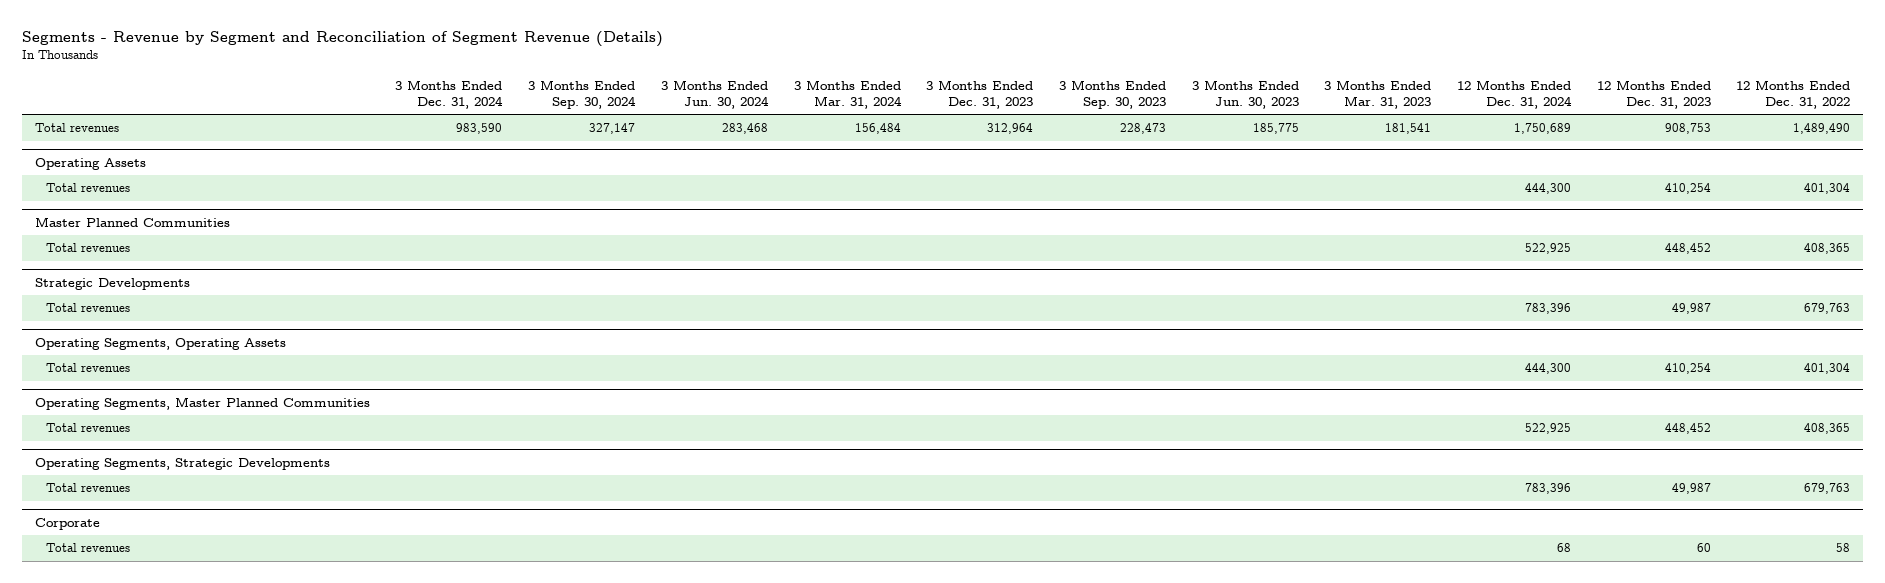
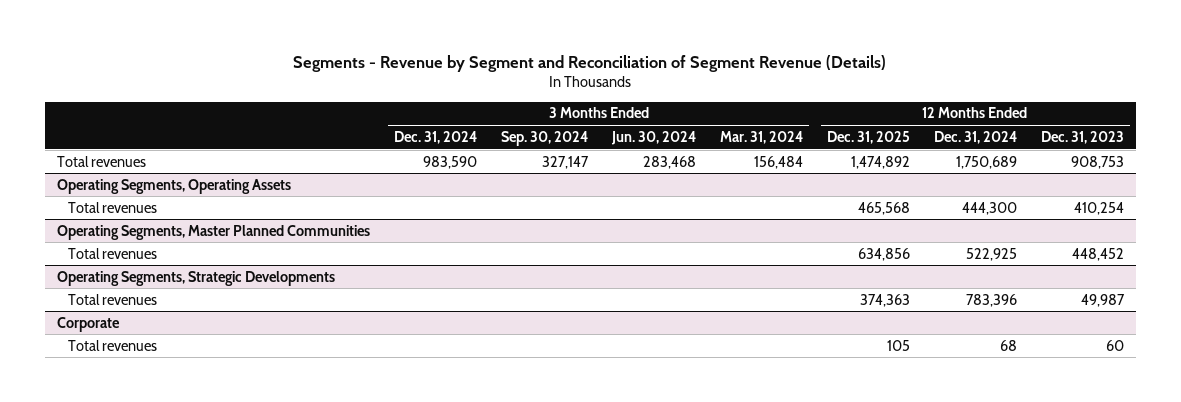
- | 3 Months Ended Dec. 31, 2024 | 3 Months Ended Sep. 30, 2024 | 3 Months Ended Jun. 30, 2024 | 3 Months Ended Mar. 31, 2024 | 3 Months Ended Dec. 31, 2023 | 3 Months Ended Sep. 30, 2023 | 3 Months Ended Jun. 30, 2023 | 3 Months Ended Mar. 31, 2023 | 12 Months Ended Dec. 31, 2024 | 12 Months Ended Dec. 31, 2023 | 12 Months Ended Dec. 31, 2022
+ | 3 Months Ended Dec. 31, 2024 | 3 Months Ended Sep. 30, 2024 | 3 Months Ended Jun. 30, 2024 | 3 Months Ended Mar. 31, 2024 | 12 Months Ended Dec. 31, 2025 | 12 Months Ended Dec. 31, 2024 | 12 Months Ended Dec. 31, 2023
- Operating Assets
- Total revenues | | | | | | | | | 444,300 | 410,254 | 401,304
- Master Planned Communities
- Total revenues | | | | | | | | | 522,925 | 448,452 | 408,365
- Strategic Developments
- Total revenues | | | | | | | | | 783,396 | 49,987 | 679,763

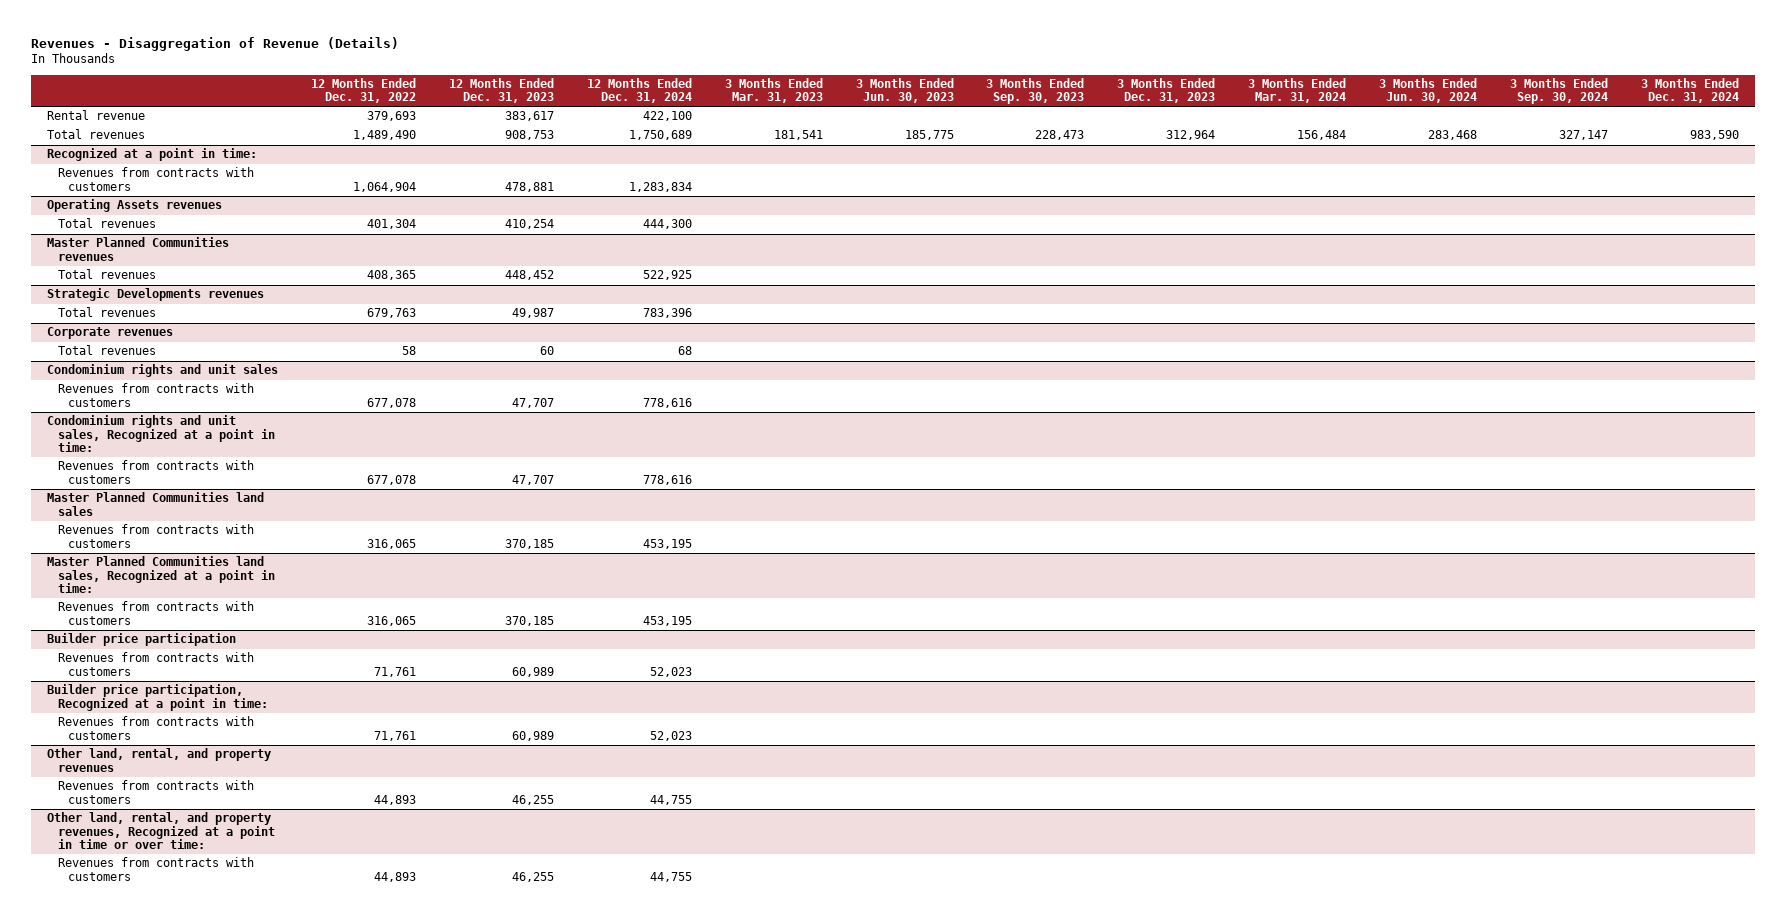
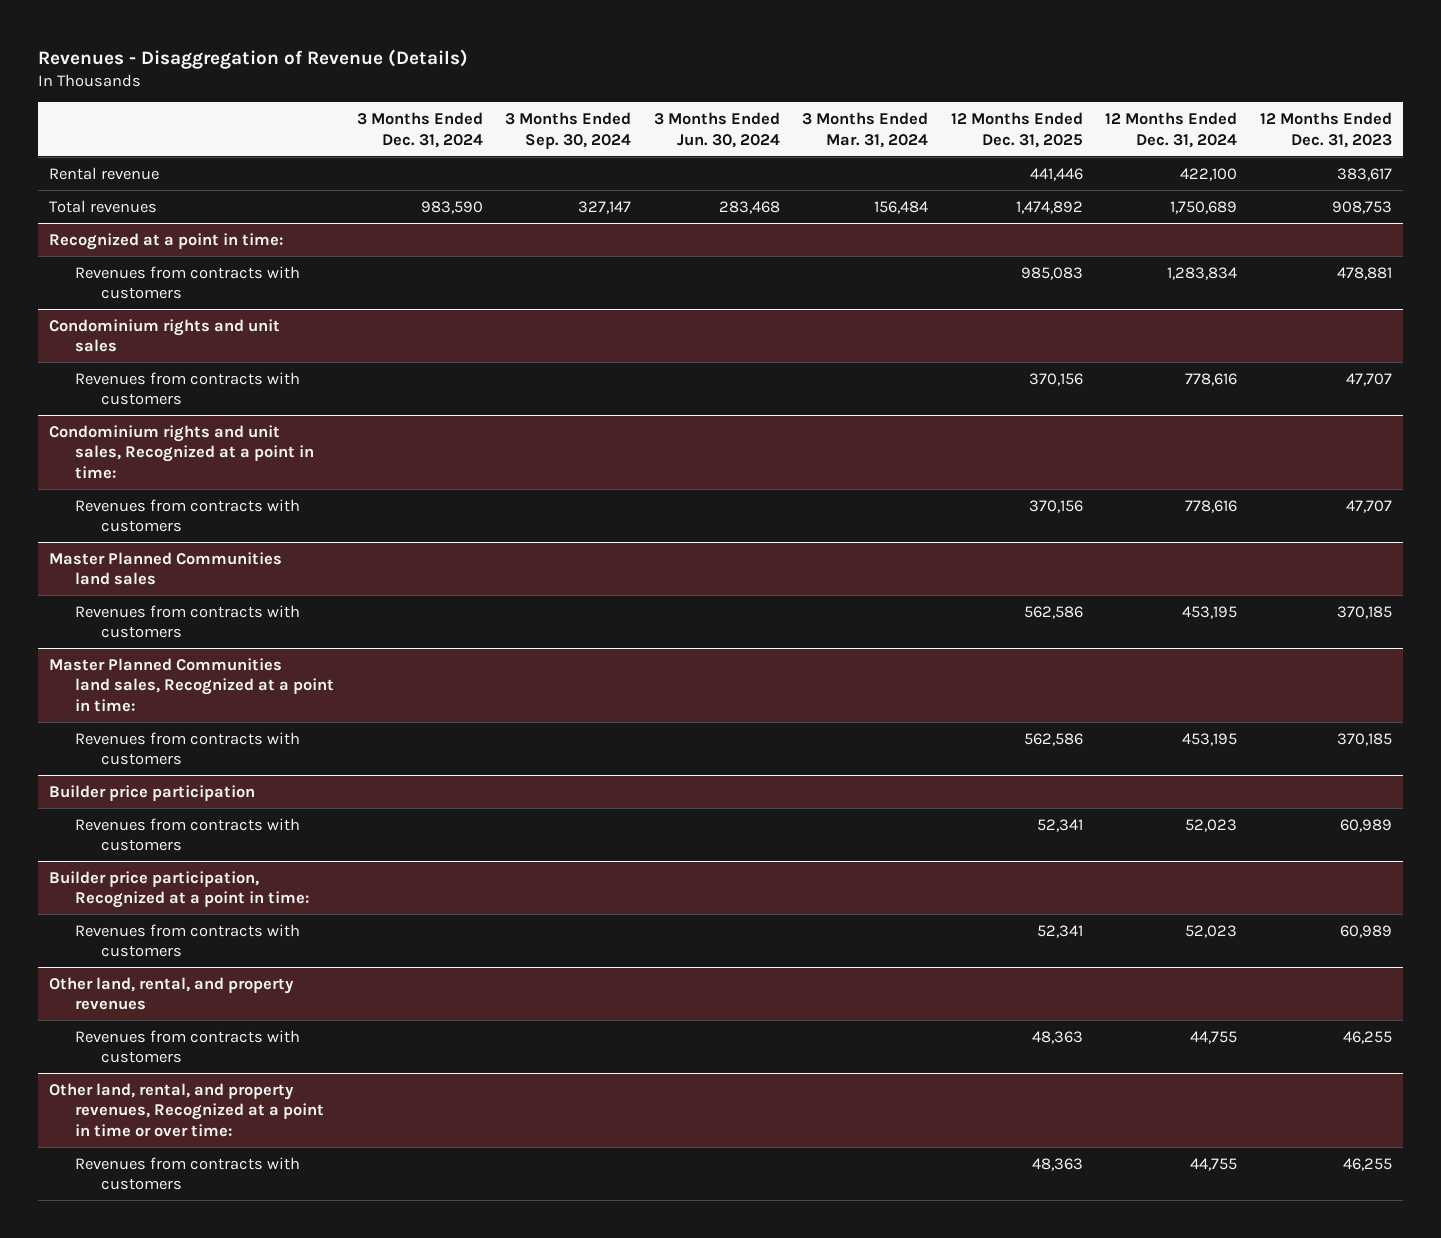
- | 12 Months Ended Dec. 31, 2022 | 12 Months Ended Dec. 31, 2023 | 12 Months Ended Dec. 31, 2024 | 3 Months Ended Mar. 31, 2023 | 3 Months Ended Jun. 30, 2023 | 3 Months Ended Sep. 30, 2023 | 3 Months Ended Dec. 31, 2023 | 3 Months Ended Mar. 31, 2024 | 3 Months Ended Jun. 30, 2024 | 3 Months Ended Sep. 30, 2024 | 3 Months Ended Dec. 31, 2024
+ | 3 Months Ended Dec. 31, 2024 | 3 Months Ended Sep. 30, 2024 | 3 Months Ended Jun. 30, 2024 | 3 Months Ended Mar. 31, 2024 | 12 Months Ended Dec. 31, 2025 | 12 Months Ended Dec. 31, 2024 | 12 Months Ended Dec. 31, 2023
- Operating Assets revenues
- Total revenues | 401,304 | 410,254 | 444,300 | | | | | | | |
- Master Planned Communities revenues
- Total revenues | 408,365 | 448,452 | 522,925 | | | | | | | |
- Strategic Developments revenues
- Total revenues | 679,763 | 49,987 | 783,396 | | | | | | | |
- Corporate revenues
- Total revenues | 58 | 60 | 68 | | | | | | | |

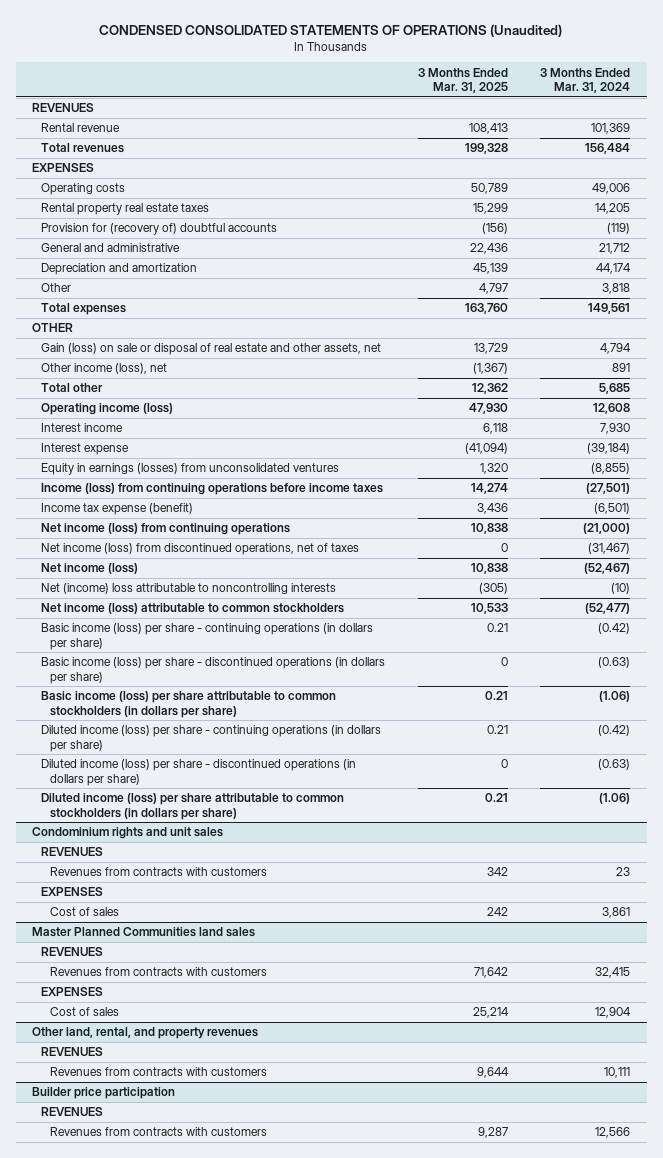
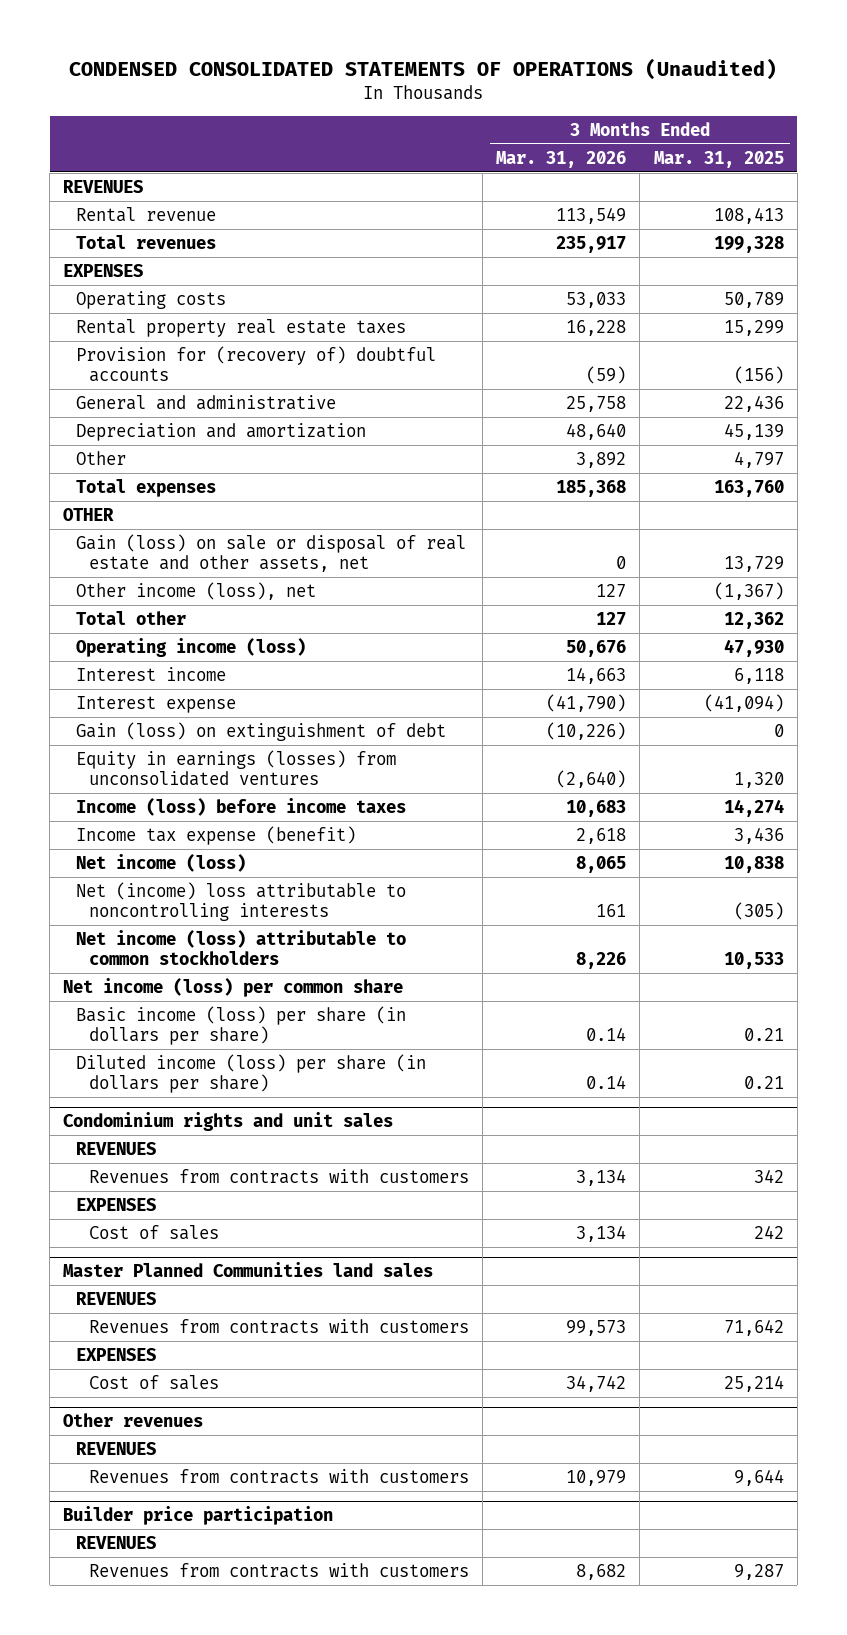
- | 3 Months Ended Mar. 31, 2025 | 3 Months Ended Mar. 31, 2024
+ | 3 Months Ended Mar. 31, 2026 | 3 Months Ended Mar. 31, 2025
+ Gain (loss) on extinguishment of debt | (10,226) | 0
- Income (loss) from continuing operations before income taxes | 14,274 | (27,501)
+ Income (loss) before income taxes | 10,683 | 14,274
- Net income (loss) from continuing operations | 10,838 | (21,000)
- Net income (loss) from discontinued operations, net of taxes | 0 | (31,467)
- Basic income (loss) per share - continuing operations (in dollars per share) | 0.21 | (0.42)
- Basic income (loss) per share - discontinued operations (in dollars per share) | 0 | (0.63)
- Basic income (loss) per share attributable to common stockholders (in dollars per share) | 0.21 | (1.06)
- Diluted income (loss) per share - continuing operations (in dollars per share) | 0.21 | (0.42)
- Diluted income (loss) per share - discontinued operations (in dollars per share) | 0 | (0.63)
- Diluted income (loss) per share attributable to common stockholders (in dollars per share) | 0.21 | (1.06)
+ Net income (loss) per common share
+ Basic income (loss) per share (in dollars per share) | 0.14 | 0.21
+ Diluted income (loss) per share (in dollars per share) | 0.14 | 0.21
- Other land, rental, and property revenues
+ Other revenues

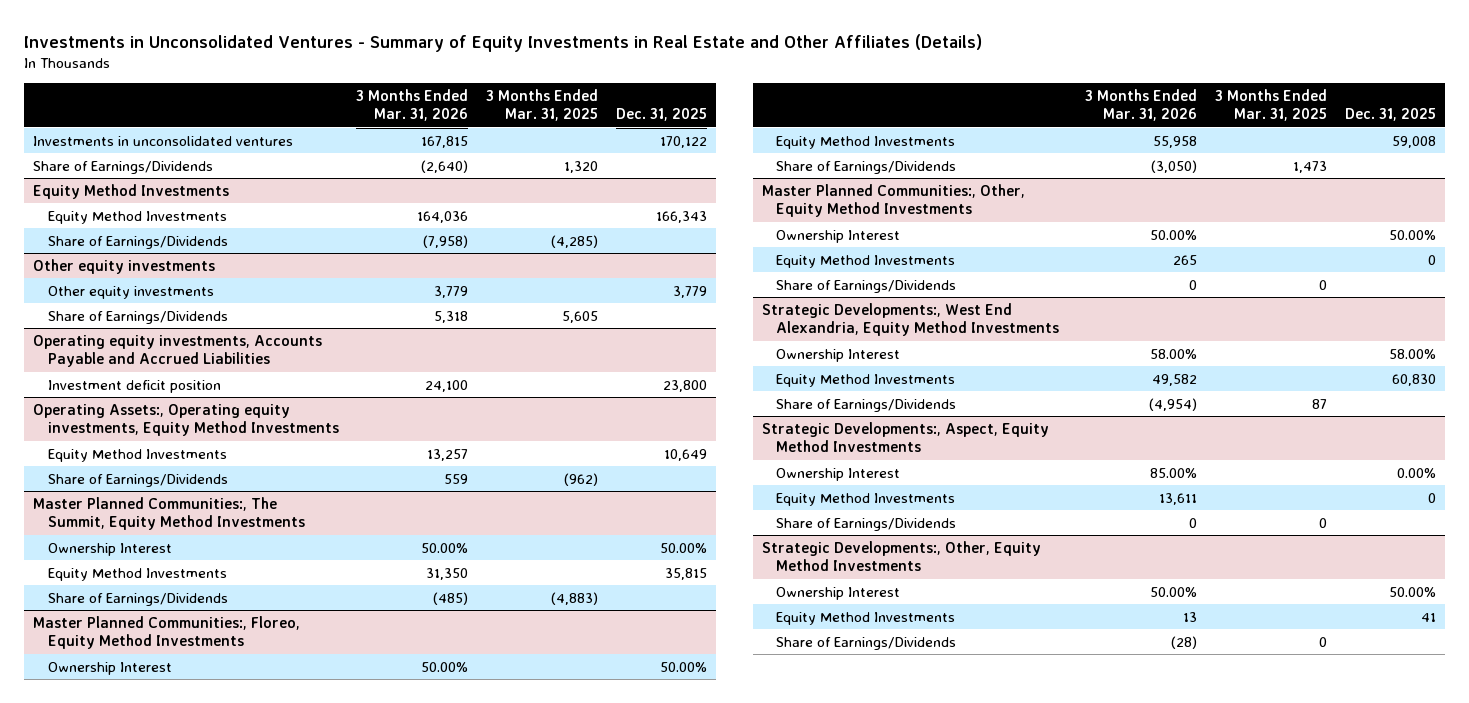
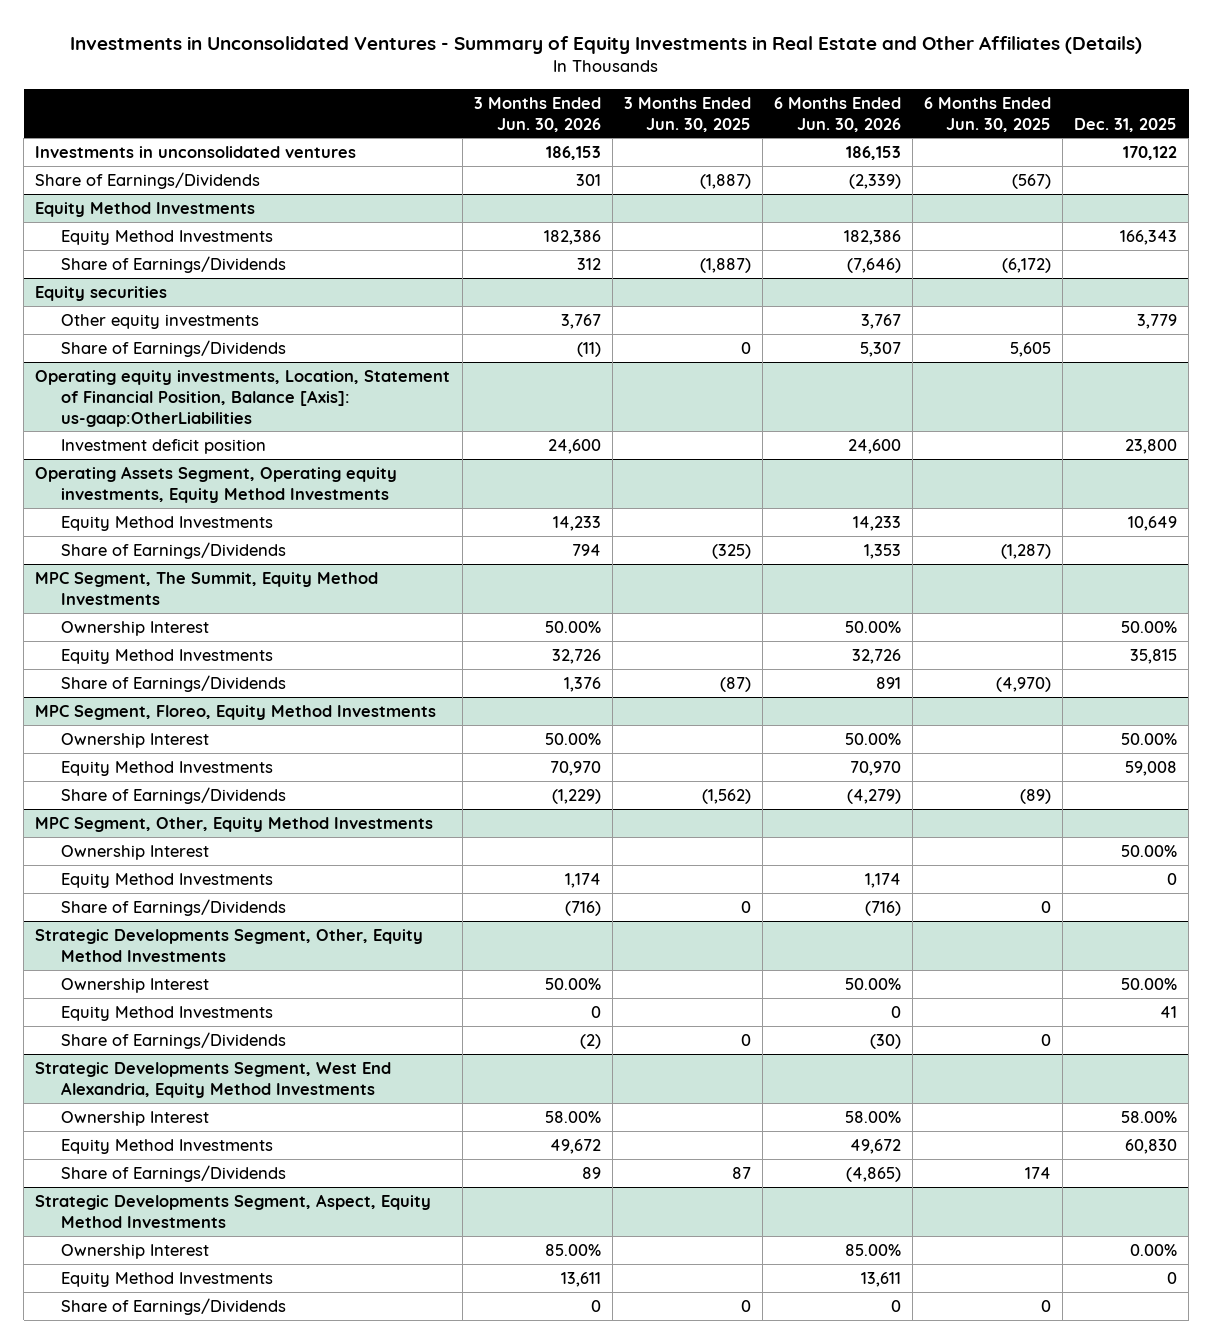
- | 3 Months Ended Mar. 31, 2026 | 3 Months Ended Mar. 31, 2025 | Dec. 31, 2025
+ | 3 Months Ended Jun. 30, 2026 | 3 Months Ended Jun. 30, 2025 | 6 Months Ended Jun. 30, 2026 | 6 Months Ended Jun. 30, 2025 | Dec. 31, 2025
- Other equity investments
+ Equity securities
- Operating equity investments, Accounts Payable and Accrued Liabilities
+ Operating equity investments, Location, Statement of Financial Position, Balance [Axis]: us-gaap:OtherLiabilities
- Operating Assets:, Operating equity investments, Equity Method Investments
+ Operating Assets Segment, Operating equity investments, Equity Method Investments
- Master Planned Communities:, The Summit, Equity Method Investments
+ MPC Segment, The Summit, Equity Method Investments
- Master Planned Communities:, Floreo, Equity Method Investments
+ MPC Segment, Floreo, Equity Method Investments
- Master Planned Communities:, Other, Equity Method Investments
+ MPC Segment, Other, Equity Method Investments
- Strategic Developments:, West End Alexandria, Equity Method Investments
+ Strategic Developments Segment, Other, Equity Method Investments
+ Ownership Interest | 50.00% | | 50.00% | | 50.00%
+ Equity Method Investments | 0 | | 0 | | 41
+ Share of Earnings/Dividends | (2) | 0 | (30) | 0 |
+ Strategic Developments Segment, West End Alexandria, Equity Method Investments
- Strategic Developments:, Aspect, Equity Method Investments
+ Strategic Developments Segment, Aspect, Equity Method Investments
- Strategic Developments:, Other, Equity Method Investments
- Ownership Interest | 50.00% | | 50.00%
- Equity Method Investments | 13 | | 41
- Share of Earnings/Dividends | (28) | 0 |

